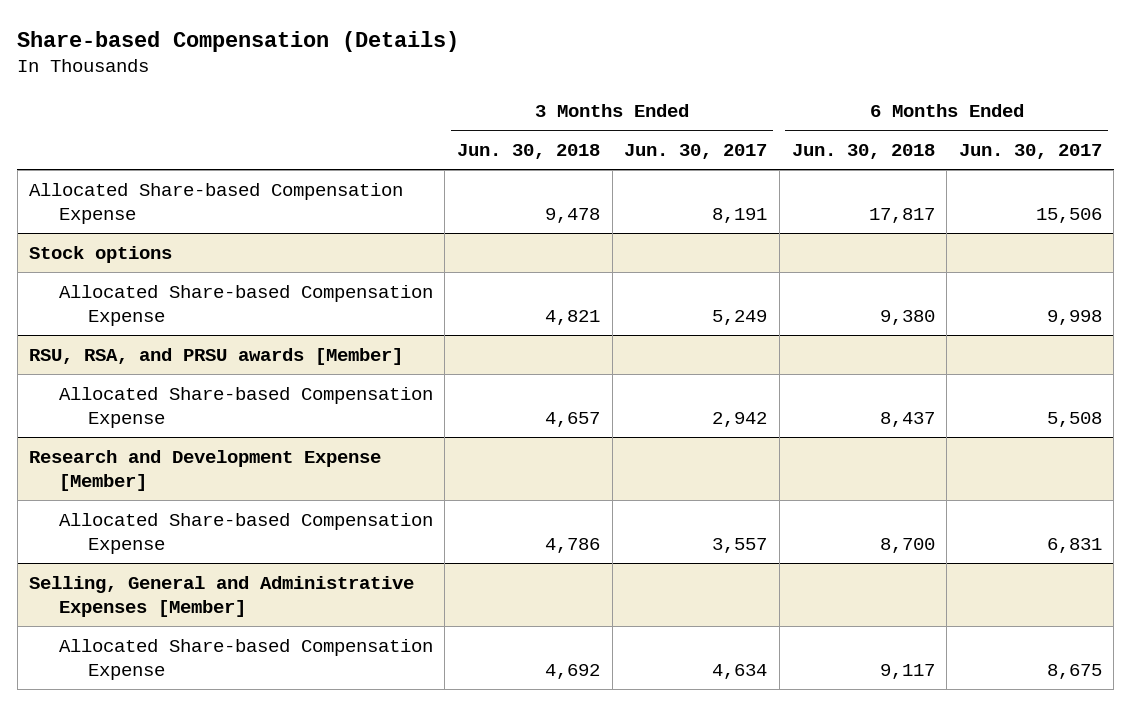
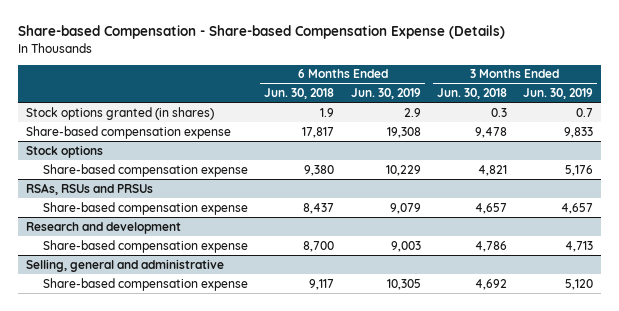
- Share-based Compensation (Details)
+ Share-based Compensation - Share-based Compensation Expense (Details)
- | 3 Months Ended Jun. 30, 2018 | 3 Months Ended Jun. 30, 2017 | 6 Months Ended Jun. 30, 2018 | 6 Months Ended Jun. 30, 2017
+ | 6 Months Ended Jun. 30, 2018 | 6 Months Ended Jun. 30, 2019 | 3 Months Ended Jun. 30, 2018 | 3 Months Ended Jun. 30, 2019
- Allocated Share-based Compensation Expense | 9,478 | 8,191 | 17,817 | 15,506
+ Stock options granted (in shares) | 1.9 | 2.9 | 0.3 | 0.7
+ Share-based compensation expense | 17,817 | 19,308 | 9,478 | 9,833
@ Stock options
- Allocated Share-based Compensation Expense | 4,821 | 5,249 | 9,380 | 9,998
- RSU, RSA, and PRSU awards [Member]
- Allocated Share-based Compensation Expense | 4,657 | 2,942 | 8,437 | 5,508
- Research and Development Expense [Member]
- Allocated Share-based Compensation Expense | 4,786 | 3,557 | 8,700 | 6,831
- Selling, General and Administrative Expenses [Member]
- Allocated Share-based Compensation Expense | 4,692 | 4,634 | 9,117 | 8,675
@ Stock options
+ Share-based compensation expense | 9,380 | 10,229 | 4,821 | 5,176
+ RSAs, RSUs and PRSUs
+ Share-based compensation expense | 8,437 | 9,079 | 4,657 | 4,657
+ Research and development
+ Share-based compensation expense | 8,700 | 9,003 | 4,786 | 4,713
+ Selling, general and administrative
+ Share-based compensation expense | 9,117 | 10,305 | 4,692 | 5,120

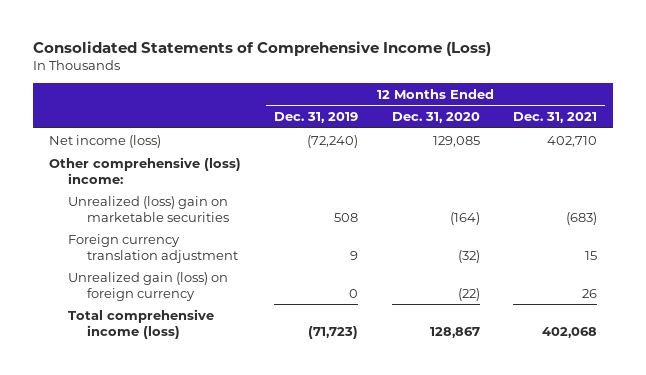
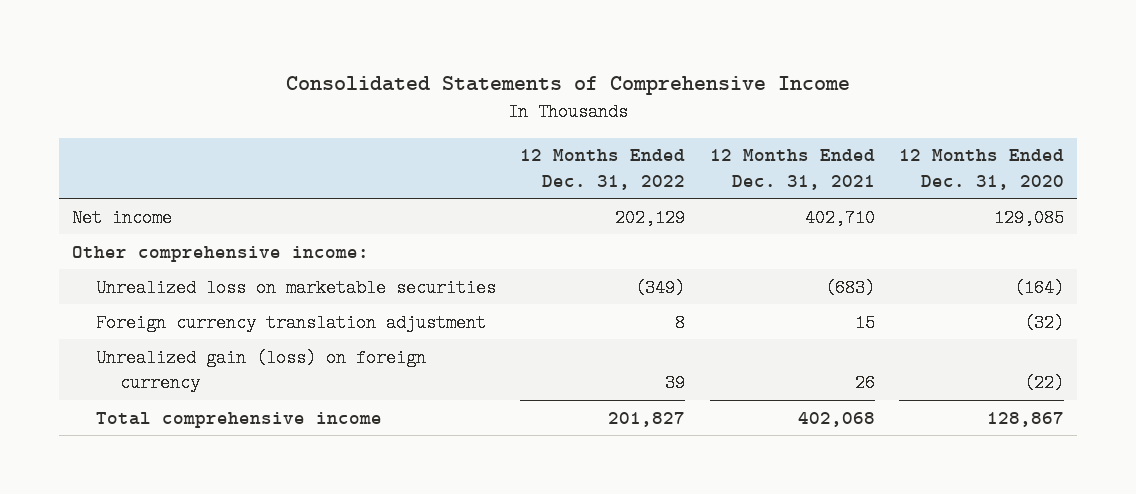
- Consolidated Statements of Comprehensive Income (Loss)
+ Consolidated Statements of Comprehensive Income
- | 12 Months Ended Dec. 31, 2019 | 12 Months Ended Dec. 31, 2020 | 12 Months Ended Dec. 31, 2021
+ | 12 Months Ended Dec. 31, 2022 | 12 Months Ended Dec. 31, 2021 | 12 Months Ended Dec. 31, 2020
- Net income (loss) | (72,240) | 129,085 | 402,710
- Other comprehensive (loss) income:
- Unrealized (loss) gain on marketable securities | 508 | (164) | (683)
+ Net income | 202,129 | 402,710 | 129,085
+ Other comprehensive income:
+ Unrealized loss on marketable securities | (349) | (683) | (164)
- Total comprehensive income (loss) | (71,723) | 128,867 | 402,068
+ Total comprehensive income | 201,827 | 402,068 | 128,867

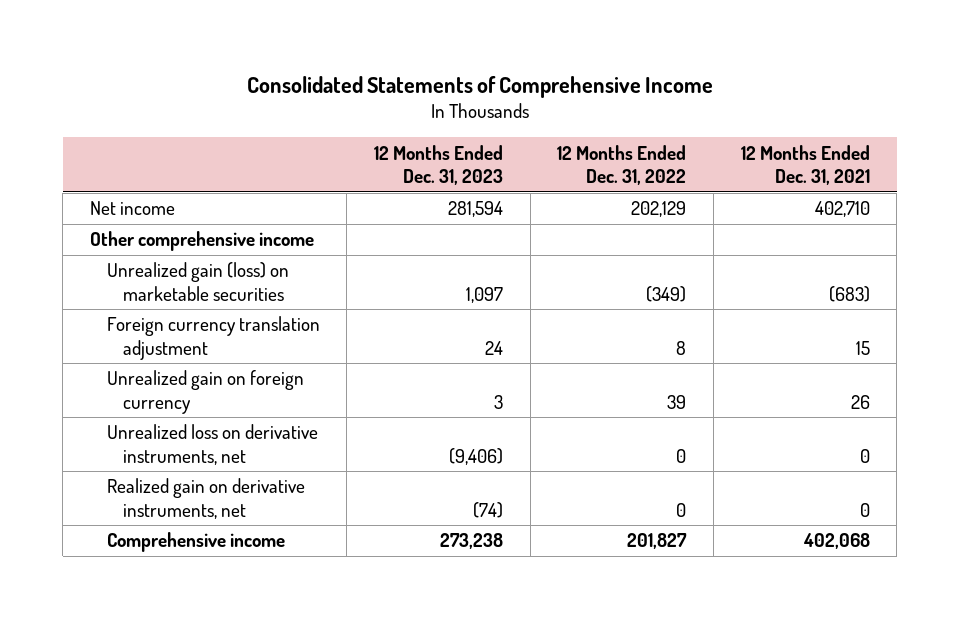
- | 12 Months Ended Dec. 31, 2022 | 12 Months Ended Dec. 31, 2021 | 12 Months Ended Dec. 31, 2020
+ | 12 Months Ended Dec. 31, 2023 | 12 Months Ended Dec. 31, 2022 | 12 Months Ended Dec. 31, 2021
- Other comprehensive income:
- Unrealized loss on marketable securities | (349) | (683) | (164)
+ Other comprehensive income
+ Unrealized gain (loss) on marketable securities | 1,097 | (349) | (683)
- Unrealized gain (loss) on foreign currency | 39 | 26 | (22)
- Total comprehensive income | 201,827 | 402,068 | 128,867
+ Unrealized gain on foreign currency | 3 | 39 | 26
+ Unrealized loss on derivative instruments, net | (9,406) | 0 | 0
+ Realized gain on derivative instruments, net | (74) | 0 | 0
+ Comprehensive income | 273,238 | 201,827 | 402,068

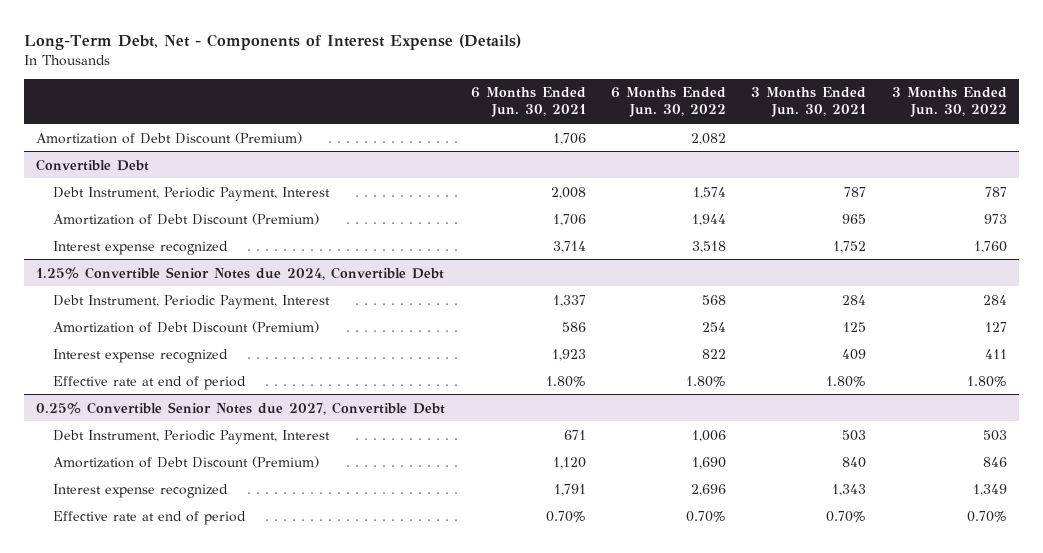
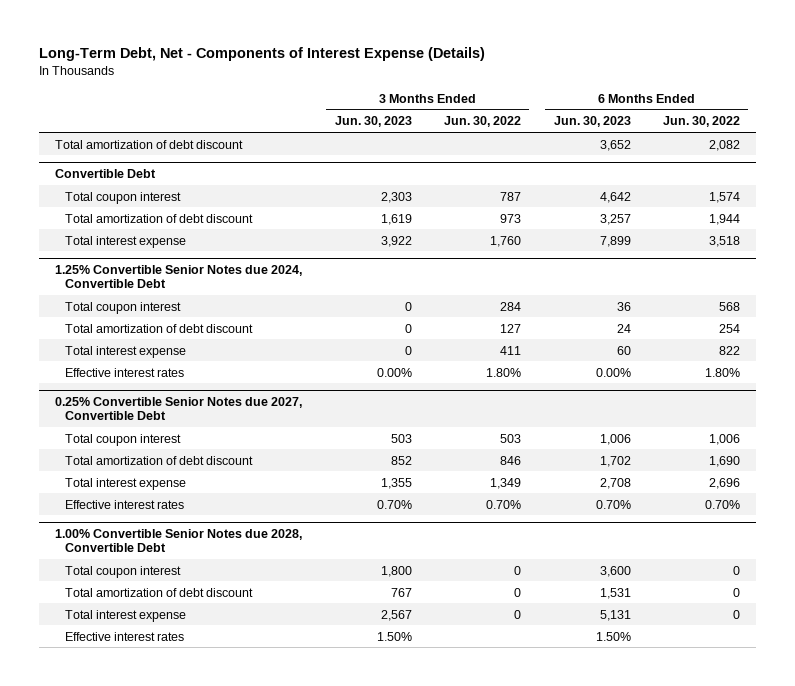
- | 6 Months Ended Jun. 30, 2021 | 6 Months Ended Jun. 30, 2022 | 3 Months Ended Jun. 30, 2021 | 3 Months Ended Jun. 30, 2022
+ | 3 Months Ended Jun. 30, 2023 | 3 Months Ended Jun. 30, 2022 | 6 Months Ended Jun. 30, 2023 | 6 Months Ended Jun. 30, 2022
- Amortization of Debt Discount (Premium) | 1,706 | 2,082 | |
+ Total amortization of debt discount | | | 3,652 | 2,082
@ Convertible Debt
- Debt Instrument, Periodic Payment, Interest | 2,008 | 1,574 | 787 | 787
- Amortization of Debt Discount (Premium) | 1,706 | 1,944 | 965 | 973
- Interest expense recognized | 3,714 | 3,518 | 1,752 | 1,760
+ Total coupon interest | 2,303 | 787 | 4,642 | 1,574
+ Total amortization of debt discount | 1,619 | 973 | 3,257 | 1,944
+ Total interest expense | 3,922 | 1,760 | 7,899 | 3,518
@ 1.25% Convertible Senior Notes due 2024, Convertible Debt
- Debt Instrument, Periodic Payment, Interest | 1,337 | 568 | 284 | 284
- Amortization of Debt Discount (Premium) | 586 | 254 | 125 | 127
- Interest expense recognized | 1,923 | 822 | 409 | 411
- Effective rate at end of period | 1.80% | 1.80% | 1.80% | 1.80%
+ Total coupon interest | 0 | 284 | 36 | 568
+ Total amortization of debt discount | 0 | 127 | 24 | 254
+ Total interest expense | 0 | 411 | 60 | 822
+ Effective interest rates | 0.00% | 1.80% | 0.00% | 1.80%
@ 0.25% Convertible Senior Notes due 2027, Convertible Debt
- Debt Instrument, Periodic Payment, Interest | 671 | 1,006 | 503 | 503
- Amortization of Debt Discount (Premium) | 1,120 | 1,690 | 840 | 846
- Interest expense recognized | 1,791 | 2,696 | 1,343 | 1,349
- Effective rate at end of period | 0.70% | 0.70% | 0.70% | 0.70%
+ Total coupon interest | 503 | 503 | 1,006 | 1,006
+ Total amortization of debt discount | 852 | 846 | 1,702 | 1,690
+ Total interest expense | 1,355 | 1,349 | 2,708 | 2,696
+ Effective interest rates | 0.70% | 0.70% | 0.70% | 0.70%
+ 1.00% Convertible Senior Notes due 2028, Convertible Debt
+ Total coupon interest | 1,800 | 0 | 3,600 | 0
+ Total amortization of debt discount | 767 | 0 | 1,531 | 0
+ Total interest expense | 2,567 | 0 | 5,131 | 0
+ Effective interest rates | 1.50% | | 1.50% |

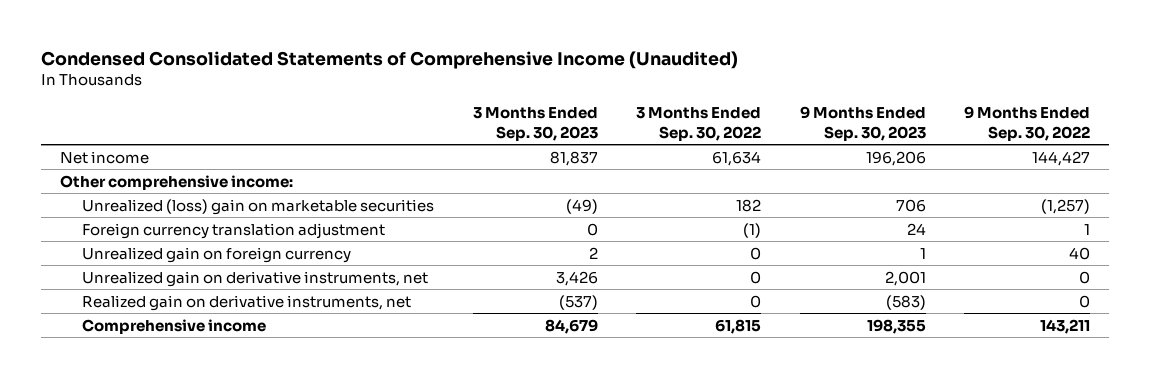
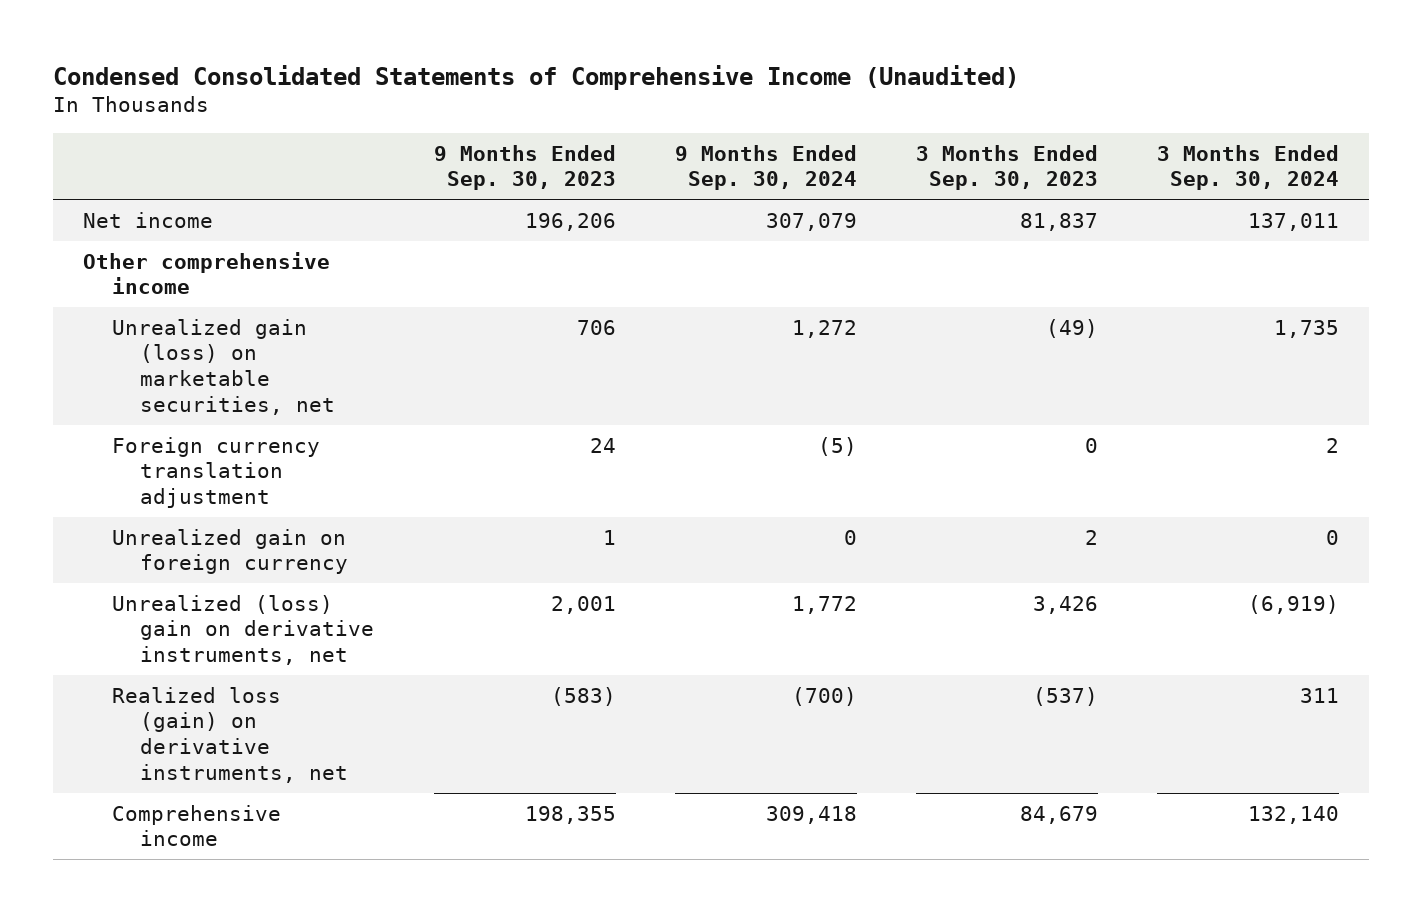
- | 3 Months Ended Sep. 30, 2023 | 3 Months Ended Sep. 30, 2022 | 9 Months Ended Sep. 30, 2023 | 9 Months Ended Sep. 30, 2022
+ | 9 Months Ended Sep. 30, 2023 | 9 Months Ended Sep. 30, 2024 | 3 Months Ended Sep. 30, 2023 | 3 Months Ended Sep. 30, 2024
- Other comprehensive income:
- Unrealized (loss) gain on marketable securities | (49) | 182 | 706 | (1,257)
+ Other comprehensive income
+ Unrealized gain (loss) on marketable securities, net | 706 | 1,272 | (49) | 1,735
- Unrealized gain on derivative instruments, net | 3,426 | 0 | 2,001 | 0
- Realized gain on derivative instruments, net | (537) | 0 | (583) | 0
+ Unrealized (loss) gain on derivative instruments, net | 2,001 | 1,772 | 3,426 | (6,919)
+ Realized loss (gain) on derivative instruments, net | (583) | (700) | (537) | 311

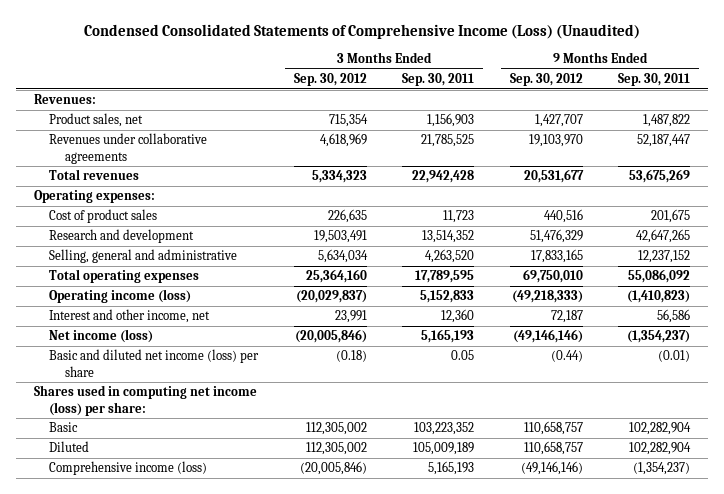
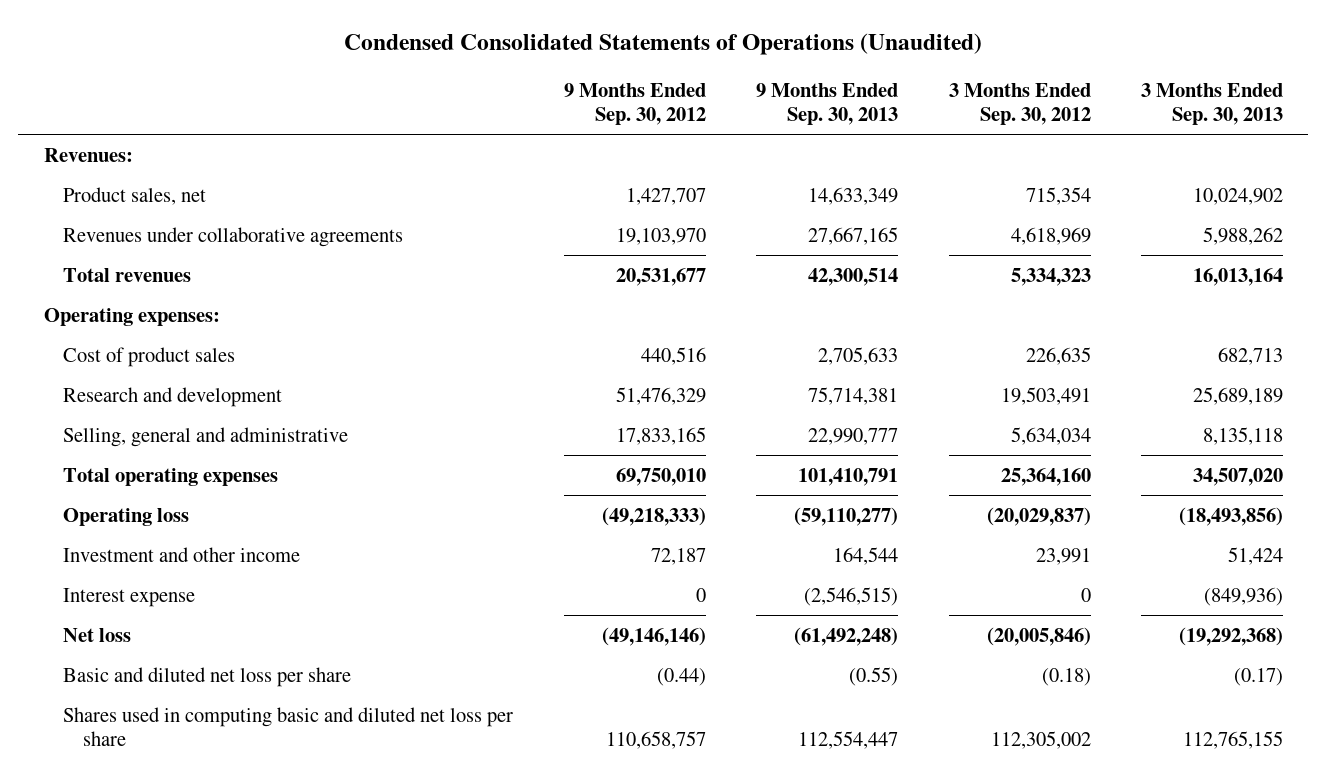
- Condensed Consolidated Statements of Comprehensive Income (Loss) (Unaudited)
+ Condensed Consolidated Statements of Operations (Unaudited)
- | 3 Months Ended Sep. 30, 2012 | 3 Months Ended Sep. 30, 2011 | 9 Months Ended Sep. 30, 2012 | 9 Months Ended Sep. 30, 2011
+ | 9 Months Ended Sep. 30, 2012 | 9 Months Ended Sep. 30, 2013 | 3 Months Ended Sep. 30, 2012 | 3 Months Ended Sep. 30, 2013
- Operating income (loss) | (20,029,837) | 5,152,833 | (49,218,333) | (1,410,823)
- Interest and other income, net | 23,991 | 12,360 | 72,187 | 56,586
- Net income (loss) | (20,005,846) | 5,165,193 | (49,146,146) | (1,354,237)
- Basic and diluted net income (loss) per share | (0.18) | 0.05 | (0.44) | (0.01)
- Shares used in computing net income (loss) per share:
- Basic | 112,305,002 | 103,223,352 | 110,658,757 | 102,282,904
- Diluted | 112,305,002 | 105,009,189 | 110,658,757 | 102,282,904
- Comprehensive income (loss) | (20,005,846) | 5,165,193 | (49,146,146) | (1,354,237)
+ Operating loss | (49,218,333) | (59,110,277) | (20,029,837) | (18,493,856)
+ Investment and other income | 72,187 | 164,544 | 23,991 | 51,424
+ Interest expense | 0 | (2,546,515) | 0 | (849,936)
+ Net loss | (49,146,146) | (61,492,248) | (20,005,846) | (19,292,368)
+ Basic and diluted net loss per share | (0.44) | (0.55) | (0.18) | (0.17)
+ Shares used in computing basic and diluted net loss per share | 110,658,757 | 112,554,447 | 112,305,002 | 112,765,155

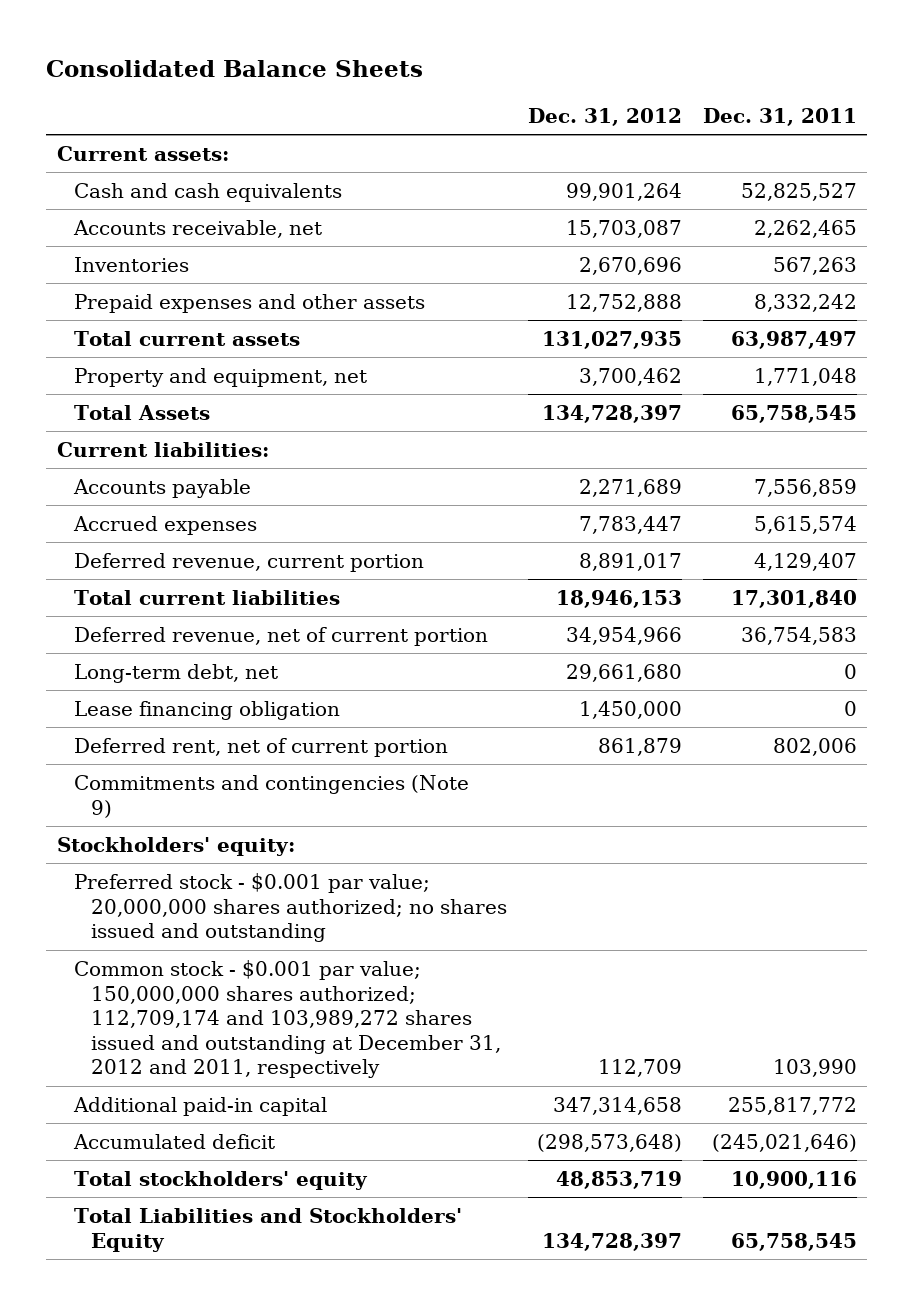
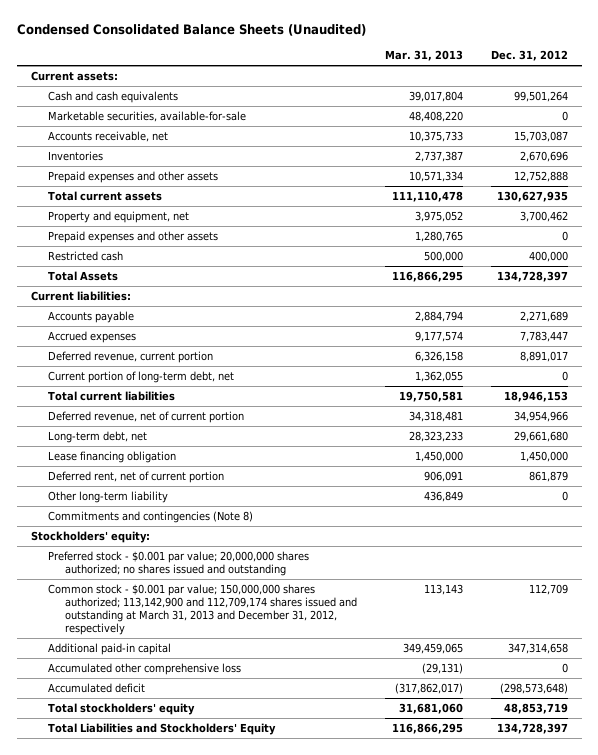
- Consolidated Balance Sheets
+ Condensed Consolidated Balance Sheets (Unaudited)
- | Dec. 31, 2012 | Dec. 31, 2011
+ | Mar. 31, 2013 | Dec. 31, 2012
- Cash and cash equivalents | 99,901,264 | 52,825,527
+ Cash and cash equivalents | 39,017,804 | 99,501,264
+ Marketable securities, available-for-sale | 48,408,220 | 0
- Total current assets | 131,027,935 | 63,987,497
+ Total current assets | 111,110,478 | 130,627,935
+ Prepaid expenses and other assets | 1,280,765 | 0
+ Restricted cash | 500,000 | 400,000
+ Current portion of long-term debt, net | 1,362,055 | 0
- Commitments and contingencies (Note 9)
+ Other long-term liability | 436,849 | 0
+ Commitments and contingencies (Note 8)
- Common stock - $0.001 par value; 150,000,000 shares authorized; 112,709,174 and 103,989,272 shares issued and outstanding at December 31, 2012 and 2011, respectively | 112,709 | 103,990
+ Common stock - $0.001 par value; 150,000,000 shares authorized; 113,142,900 and 112,709,174 shares issued and outstanding at March 31, 2013 and December 31, 2012, respectively | 113,143 | 112,709
+ Accumulated other comprehensive loss | (29,131) | 0

